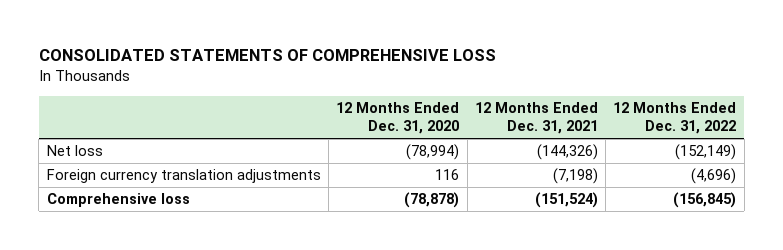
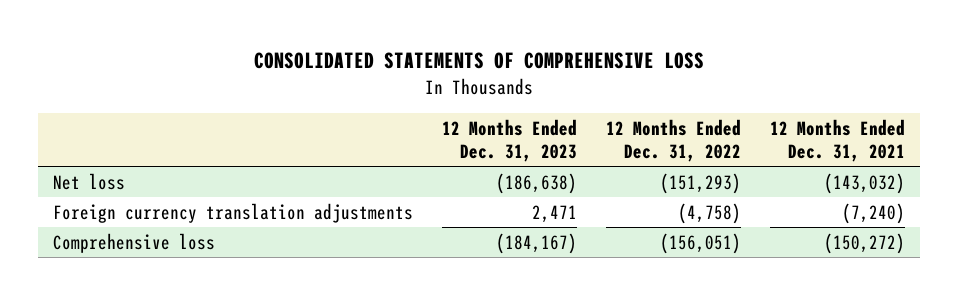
- | 12 Months Ended Dec. 31, 2020 | 12 Months Ended Dec. 31, 2021 | 12 Months Ended Dec. 31, 2022
+ | 12 Months Ended Dec. 31, 2023 | 12 Months Ended Dec. 31, 2022 | 12 Months Ended Dec. 31, 2021
- Net loss | (78,994) | (144,326) | (152,149)
- Foreign currency translation adjustments | 116 | (7,198) | (4,696)
- Comprehensive loss | (78,878) | (151,524) | (156,845)
+ Net loss | (186,638) | (151,293) | (143,032)
+ Foreign currency translation adjustments | 2,471 | (4,758) | (7,240)
+ Comprehensive loss | (184,167) | (156,051) | (150,272)

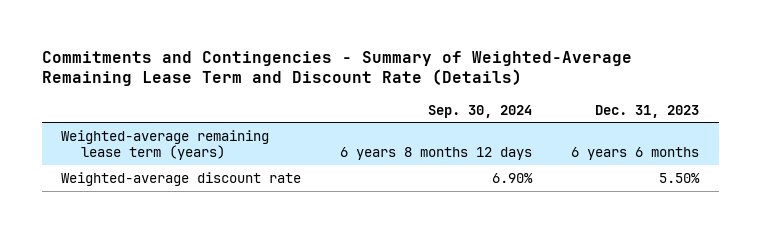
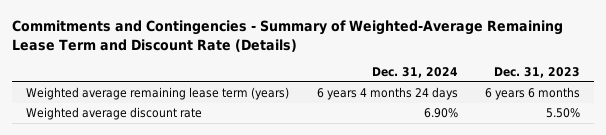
- | Sep. 30, 2024 | Dec. 31, 2023
+ | Dec. 31, 2024 | Dec. 31, 2023
- Weighted-average remaining lease term (years) | 6 years 8 months 12 days | 6 years 6 months
- Weighted-average discount rate | 6.90% | 5.50%
+ Weighted average remaining lease term (years) | 6 years 4 months 24 days | 6 years 6 months
+ Weighted average discount rate | 6.90% | 5.50%

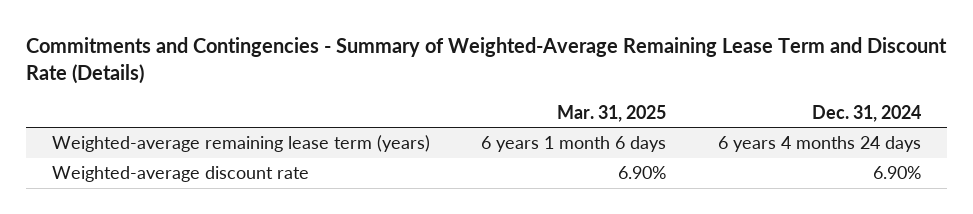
- | Dec. 31, 2024 | Dec. 31, 2023
+ | Mar. 31, 2025 | Dec. 31, 2024
- Weighted average remaining lease term (years) | 6 years 4 months 24 days | 6 years 6 months
- Weighted average discount rate | 6.90% | 5.50%
+ Weighted-average remaining lease term (years) | 6 years 1 month 6 days | 6 years 4 months 24 days
+ Weighted-average discount rate | 6.90% | 6.90%

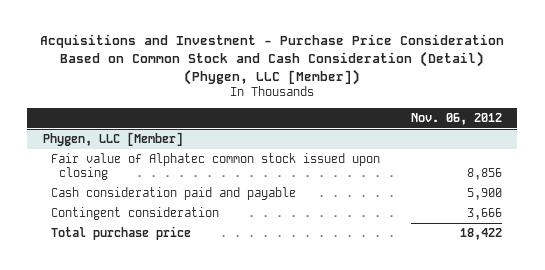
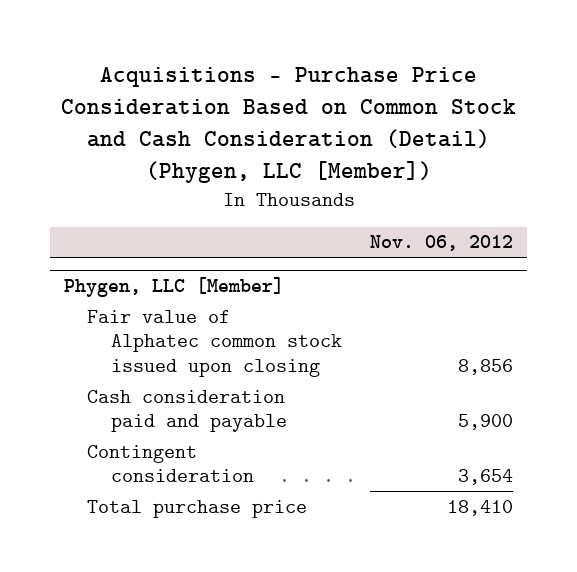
- Acquisitions and Investment - Purchase Price Consideration Based on Common Stock and Cash Consideration (Detail) (Phygen, LLC [Member])
+ Acquisitions - Purchase Price Consideration Based on Common Stock and Cash Consideration (Detail) (Phygen, LLC [Member])
@ Phygen, LLC [Member]
- Contingent consideration | 3,666
- Total purchase price | 18,422
+ Contingent consideration | 3,654
+ Total purchase price | 18,410

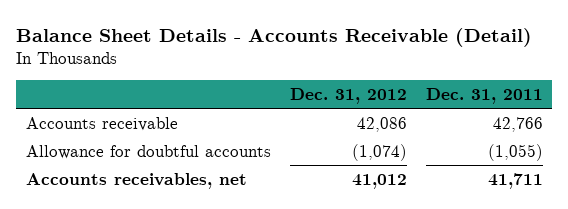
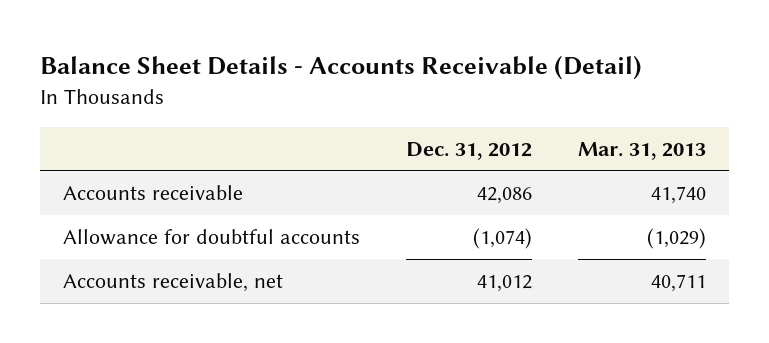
- | Dec. 31, 2012 | Dec. 31, 2011
+ | Dec. 31, 2012 | Mar. 31, 2013
- Accounts receivables, net | 41,012 | 41,711
+ Accounts receivable, net | 41,012 | 40,711

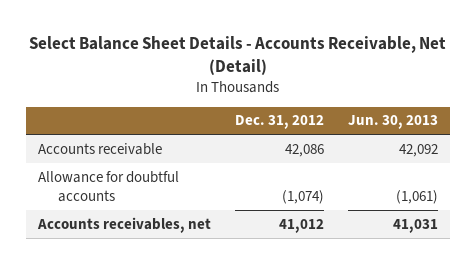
- Balance Sheet Details - Accounts Receivable (Detail)
+ Select Balance Sheet Details - Accounts Receivable, Net (Detail)
- | Dec. 31, 2012 | Mar. 31, 2013
+ | Dec. 31, 2012 | Jun. 30, 2013
- Accounts receivable, net | 41,012 | 40,711
+ Accounts receivables, net | 41,012 | 41,031

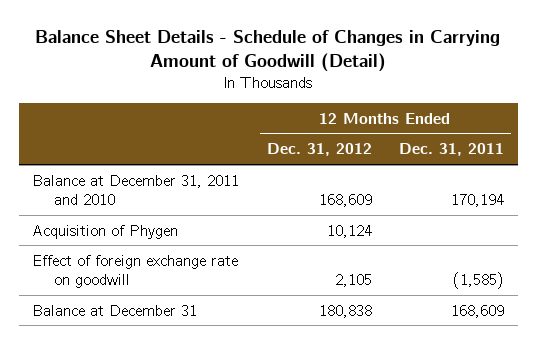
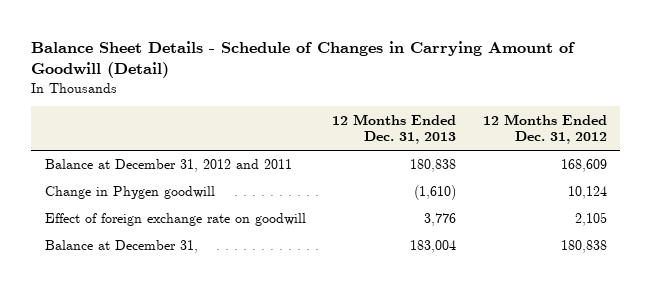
- | 12 Months Ended Dec. 31, 2012 | 12 Months Ended Dec. 31, 2011
+ | 12 Months Ended Dec. 31, 2013 | 12 Months Ended Dec. 31, 2012
- Balance at December 31, 2011 and 2010 | 168,609 | 170,194
- Acquisition of Phygen | 10,124 |
+ Balance at December 31, 2012 and 2011 | 180,838 | 168,609
+ Change in Phygen goodwill | (1,610) | 10,124
- Balance at December 31 | 180,838 | 168,609
+ Balance at December 31, | 183,004 | 180,838

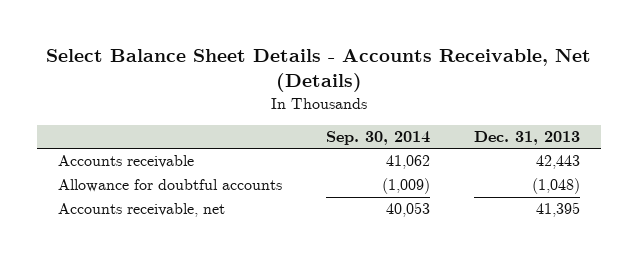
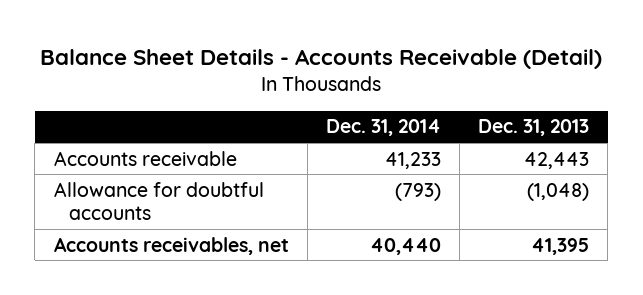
- Select Balance Sheet Details - Accounts Receivable, Net (Details)
+ Balance Sheet Details - Accounts Receivable (Detail)
- | Sep. 30, 2014 | Dec. 31, 2013
+ | Dec. 31, 2014 | Dec. 31, 2013
- Accounts receivable, net | 40,053 | 41,395
+ Accounts receivables, net | 40,440 | 41,395

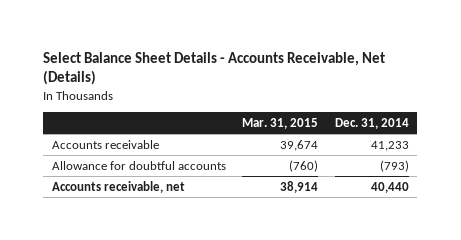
- Balance Sheet Details - Accounts Receivable (Detail)
+ Select Balance Sheet Details - Accounts Receivable, Net (Details)
- | Dec. 31, 2014 | Dec. 31, 2013
+ | Mar. 31, 2015 | Dec. 31, 2014
- Accounts receivables, net | 40,440 | 41,395
+ Accounts receivable, net | 38,914 | 40,440

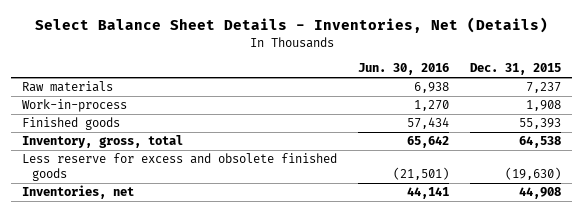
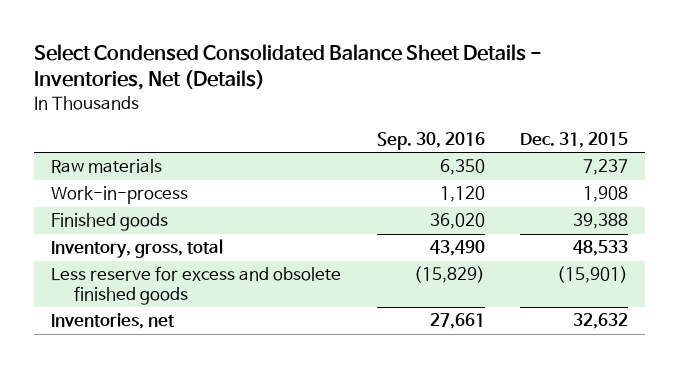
- Select Balance Sheet Details - Inventories, Net (Details)
+ Select Condensed Consolidated Balance Sheet Details - Inventories, Net (Details)
- | Jun. 30, 2016 | Dec. 31, 2015
+ | Sep. 30, 2016 | Dec. 31, 2015
- Finished goods | 57,434 | 55,393
- Inventory, gross, total | 65,642 | 64,538
- Less reserve for excess and obsolete finished goods | (21,501) | (19,630)
- Inventories, net | 44,141 | 44,908
+ Finished goods | 36,020 | 39,388
+ Inventory, gross, total | 43,490 | 48,533
+ Less reserve for excess and obsolete finished goods | (15,829) | (15,901)
+ Inventories, net | 27,661 | 32,632

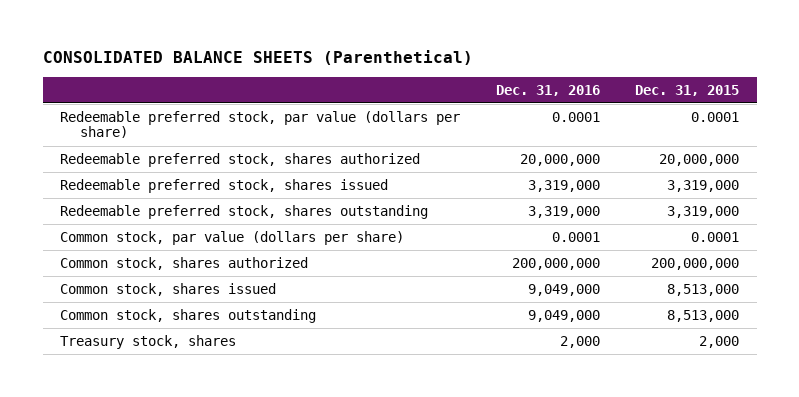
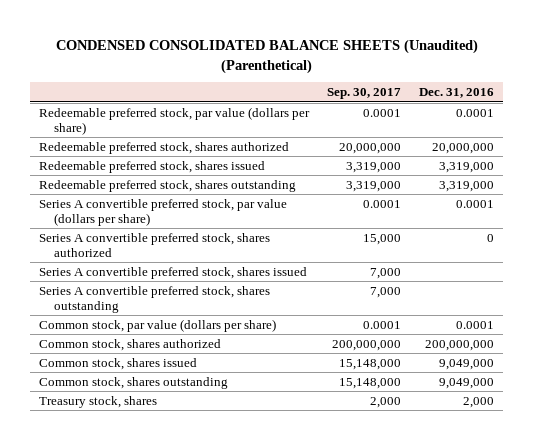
- CONSOLIDATED BALANCE SHEETS (Parenthetical)
+ CONDENSED CONSOLIDATED BALANCE SHEETS (Unaudited) (Parenthetical)
- | Dec. 31, 2016 | Dec. 31, 2015
+ | Sep. 30, 2017 | Dec. 31, 2016
+ Series A convertible preferred stock, par value (dollars per share) | 0.0001 | 0.0001
+ Series A convertible preferred stock, shares authorized | 15,000 | 0
+ Series A convertible preferred stock, shares issued | 7,000 |
+ Series A convertible preferred stock, shares outstanding | 7,000 |

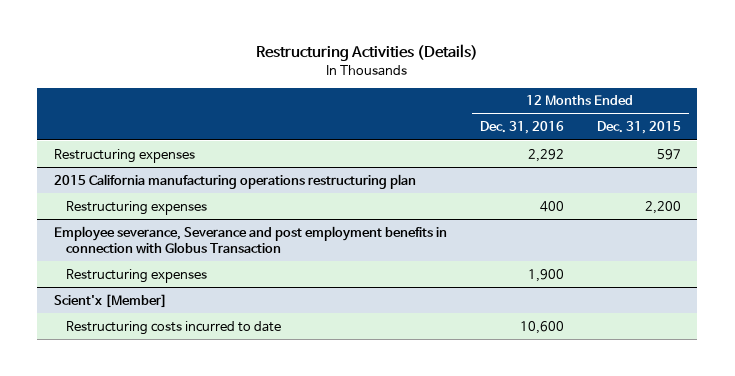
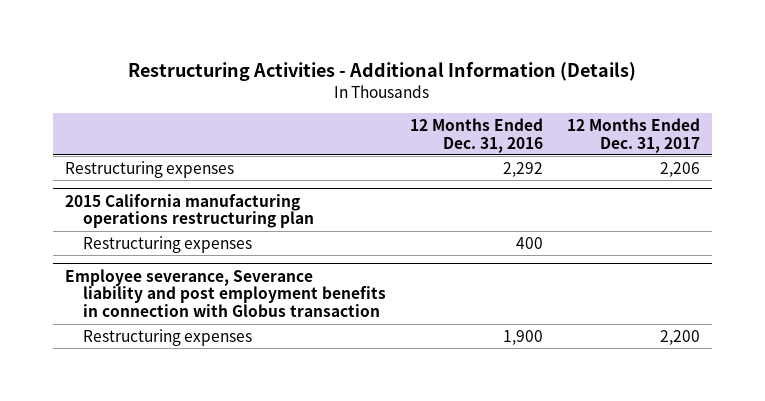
- Restructuring Activities (Details)
+ Restructuring Activities - Additional Information (Details)
- | 12 Months Ended Dec. 31, 2016 | 12 Months Ended Dec. 31, 2015
+ | 12 Months Ended Dec. 31, 2016 | 12 Months Ended Dec. 31, 2017
- Employee severance, Severance and post employment benefits in connection with Globus Transaction
+ Employee severance, Severance liability and post employment benefits in connection with Globus transaction
- Scient'x [Member]
- Restructuring costs incurred to date | 10,600 |

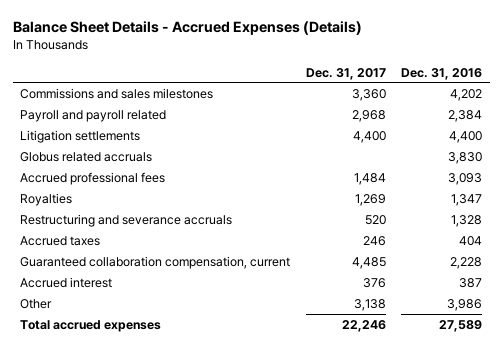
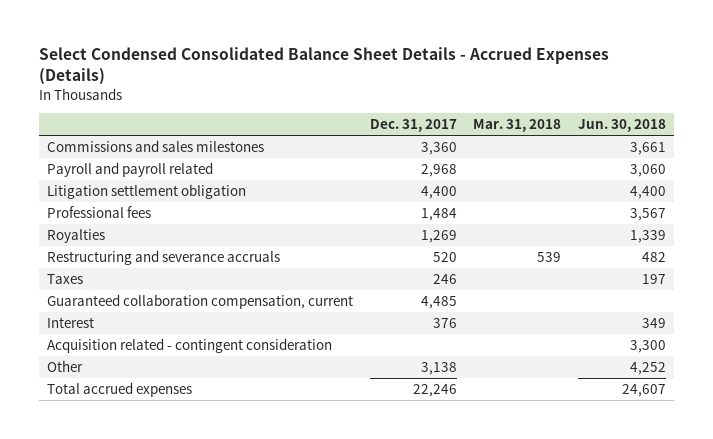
- Balance Sheet Details - Accrued Expenses (Details)
+ Select Condensed Consolidated Balance Sheet Details - Accrued Expenses (Details)
- | Dec. 31, 2017 | Dec. 31, 2016
+ | Dec. 31, 2017 | Mar. 31, 2018 | Jun. 30, 2018
- Litigation settlements | 4,400 | 4,400
- Globus related accruals | | 3,830
- Accrued professional fees | 1,484 | 3,093
+ Litigation settlement obligation | 4,400 | | 4,400
+ Professional fees | 1,484 | | 3,567
- Accrued taxes | 246 | 404
+ Taxes | 246 | | 197
- Accrued interest | 376 | 387
+ Interest | 376 | | 349
+ Acquisition related - contingent consideration | | | 3,300

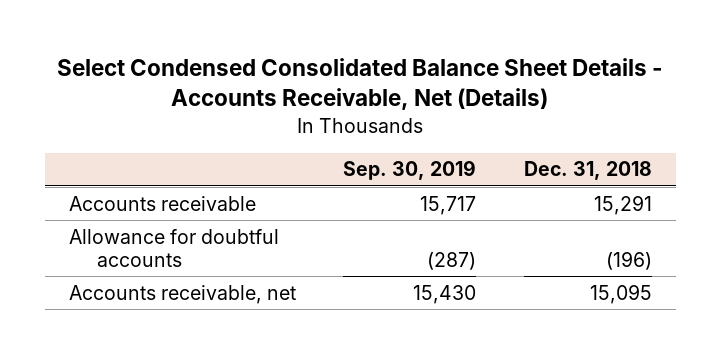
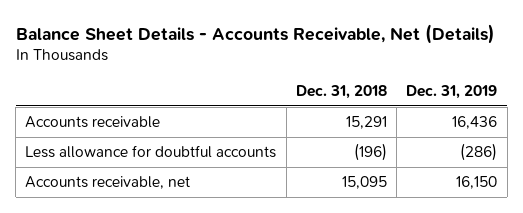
- Select Condensed Consolidated Balance Sheet Details - Accounts Receivable, Net (Details)
+ Balance Sheet Details - Accounts Receivable, Net (Details)
- | Sep. 30, 2019 | Dec. 31, 2018
+ | Dec. 31, 2018 | Dec. 31, 2019
- Allowance for doubtful accounts | (287) | (196)
+ Less allowance for doubtful accounts | (196) | (286)

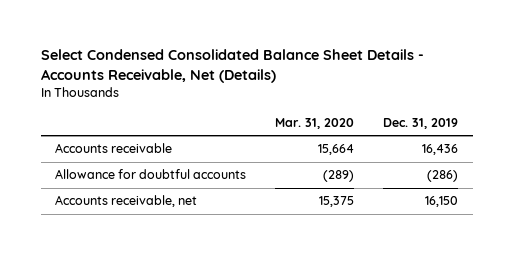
- Balance Sheet Details - Accounts Receivable, Net (Details)
+ Select Condensed Consolidated Balance Sheet Details - Accounts Receivable, Net (Details)
- | Dec. 31, 2018 | Dec. 31, 2019
+ | Mar. 31, 2020 | Dec. 31, 2019
- Less allowance for doubtful accounts | (196) | (286)
+ Allowance for doubtful accounts | (289) | (286)

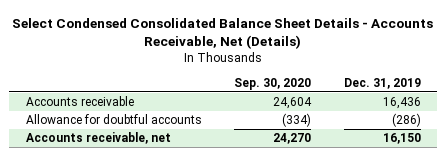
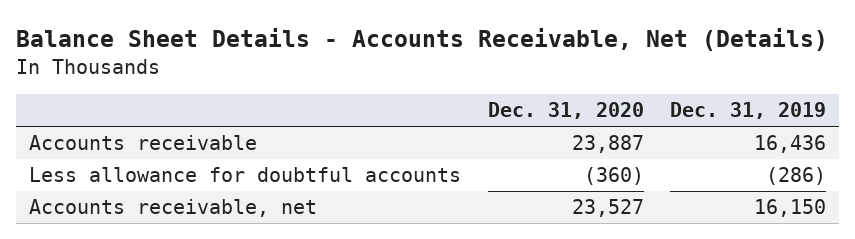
- Select Condensed Consolidated Balance Sheet Details - Accounts Receivable, Net (Details)
+ Balance Sheet Details - Accounts Receivable, Net (Details)
- | Sep. 30, 2020 | Dec. 31, 2019
+ | Dec. 31, 2020 | Dec. 31, 2019
- Allowance for doubtful accounts | (334) | (286)
+ Less allowance for doubtful accounts | (360) | (286)

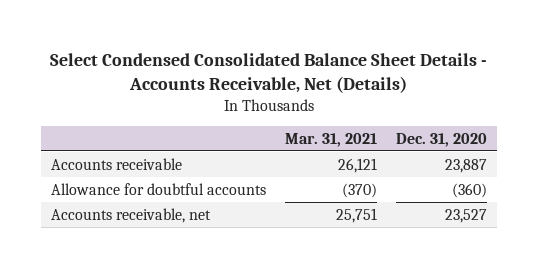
- Balance Sheet Details - Accounts Receivable, Net (Details)
+ Select Condensed Consolidated Balance Sheet Details - Accounts Receivable, Net (Details)
- | Dec. 31, 2020 | Dec. 31, 2019
+ | Mar. 31, 2021 | Dec. 31, 2020
- Less allowance for doubtful accounts | (360) | (286)
+ Allowance for doubtful accounts | (370) | (360)

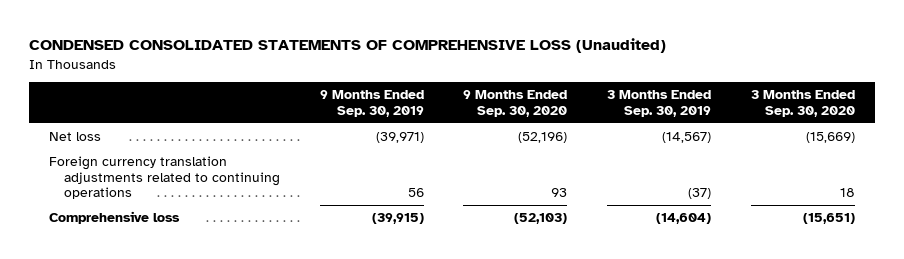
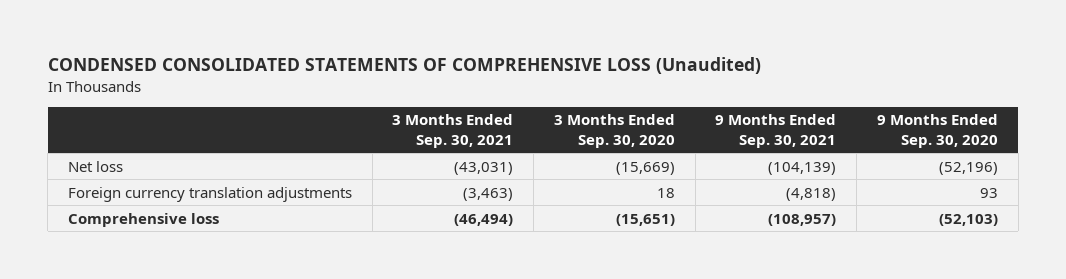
- | 9 Months Ended Sep. 30, 2019 | 9 Months Ended Sep. 30, 2020 | 3 Months Ended Sep. 30, 2019 | 3 Months Ended Sep. 30, 2020
+ | 3 Months Ended Sep. 30, 2021 | 3 Months Ended Sep. 30, 2020 | 9 Months Ended Sep. 30, 2021 | 9 Months Ended Sep. 30, 2020
- Foreign currency translation adjustments related to continuing operations | 56 | 93 | (37) | 18
+ Foreign currency translation adjustments | (3,463) | 18 | (4,818) | 93

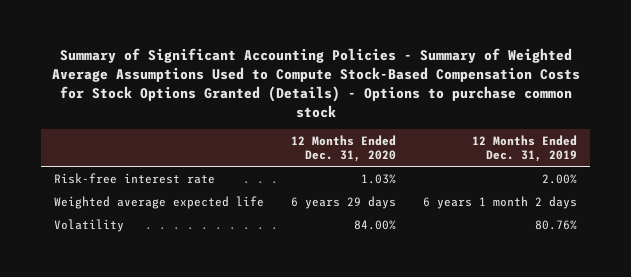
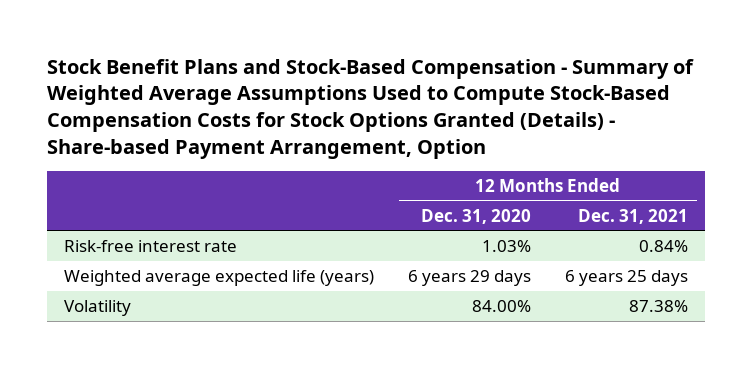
- Summary of Significant Accounting Policies - Summary of Weighted Average Assumptions Used to Compute Stock-Based Compensation Costs for Stock Options Granted (Details) - Options to purchase common stock
+ Stock Benefit Plans and Stock-Based Compensation - Summary of Weighted Average Assumptions Used to Compute Stock-Based Compensation Costs for Stock Options Granted (Details) - Share-based Payment Arrangement, Option
- | 12 Months Ended Dec. 31, 2020 | 12 Months Ended Dec. 31, 2019
+ | 12 Months Ended Dec. 31, 2020 | 12 Months Ended Dec. 31, 2021
- Weighted average expected life | 6 years 29 days | 6 years 1 month 2 days
+ Weighted average expected life (years) | 6 years 29 days | 6 years 25 days

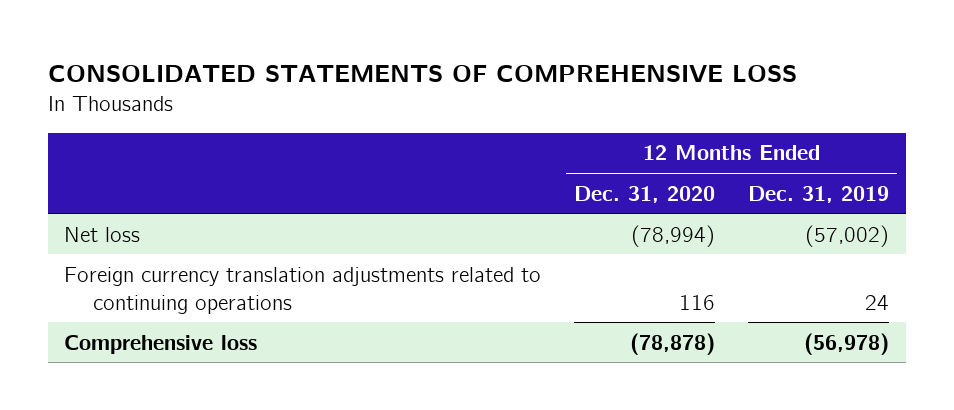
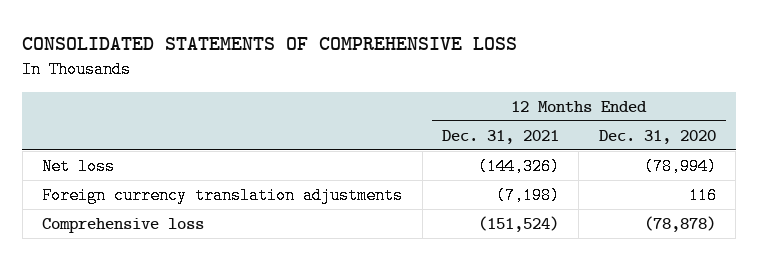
- | 12 Months Ended Dec. 31, 2020 | 12 Months Ended Dec. 31, 2019
+ | 12 Months Ended Dec. 31, 2021 | 12 Months Ended Dec. 31, 2020
- Foreign currency translation adjustments related to continuing operations | 116 | 24
+ Foreign currency translation adjustments | (7,198) | 116

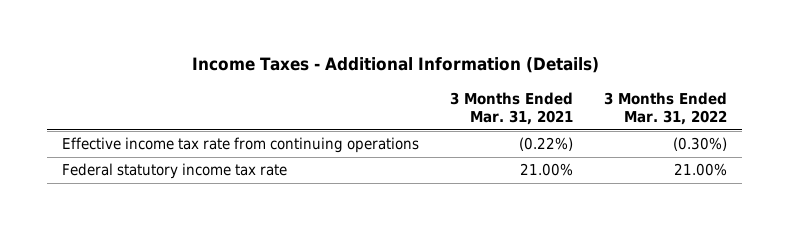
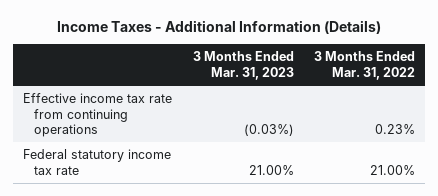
- | 3 Months Ended Mar. 31, 2021 | 3 Months Ended Mar. 31, 2022
+ | 3 Months Ended Mar. 31, 2023 | 3 Months Ended Mar. 31, 2022
- Effective income tax rate from continuing operations | (0.22%) | (0.30%)
+ Effective income tax rate from continuing operations | (0.03%) | 0.23%

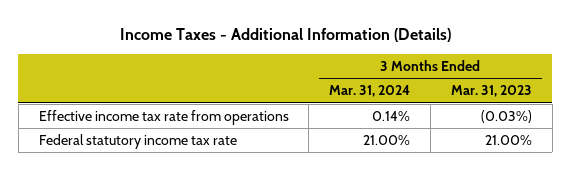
- | 3 Months Ended Mar. 31, 2023 | 3 Months Ended Mar. 31, 2022
+ | 3 Months Ended Mar. 31, 2024 | 3 Months Ended Mar. 31, 2023
- Effective income tax rate from continuing operations | (0.03%) | 0.23%
+ Effective income tax rate from operations | 0.14% | (0.03%)

